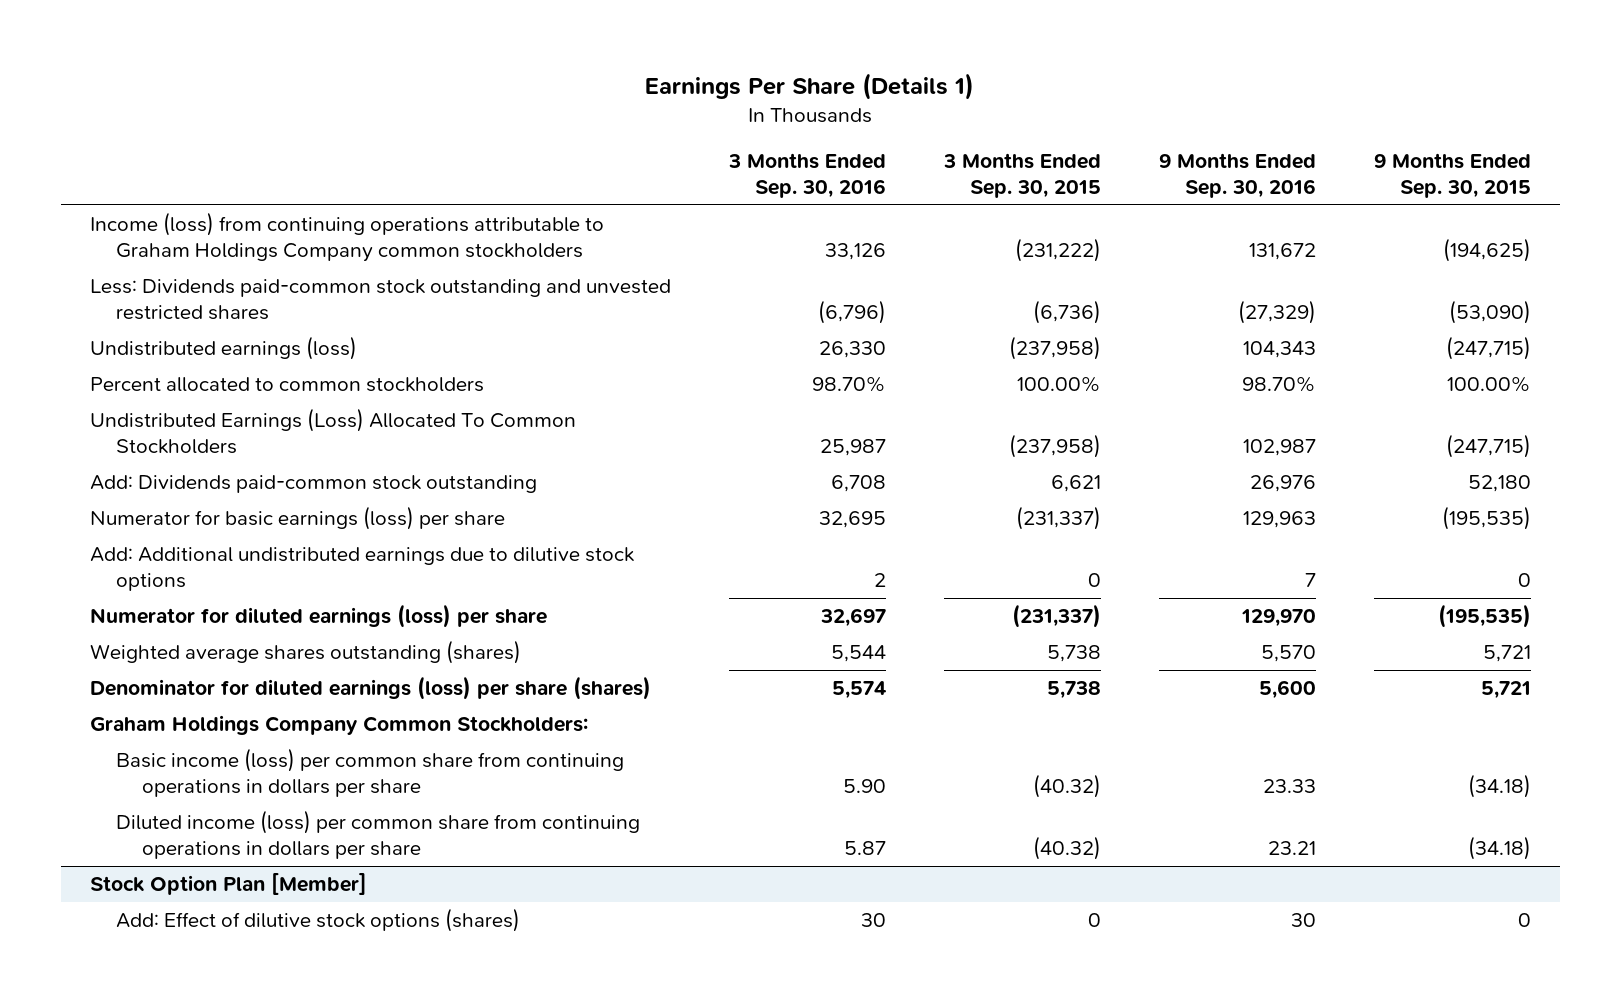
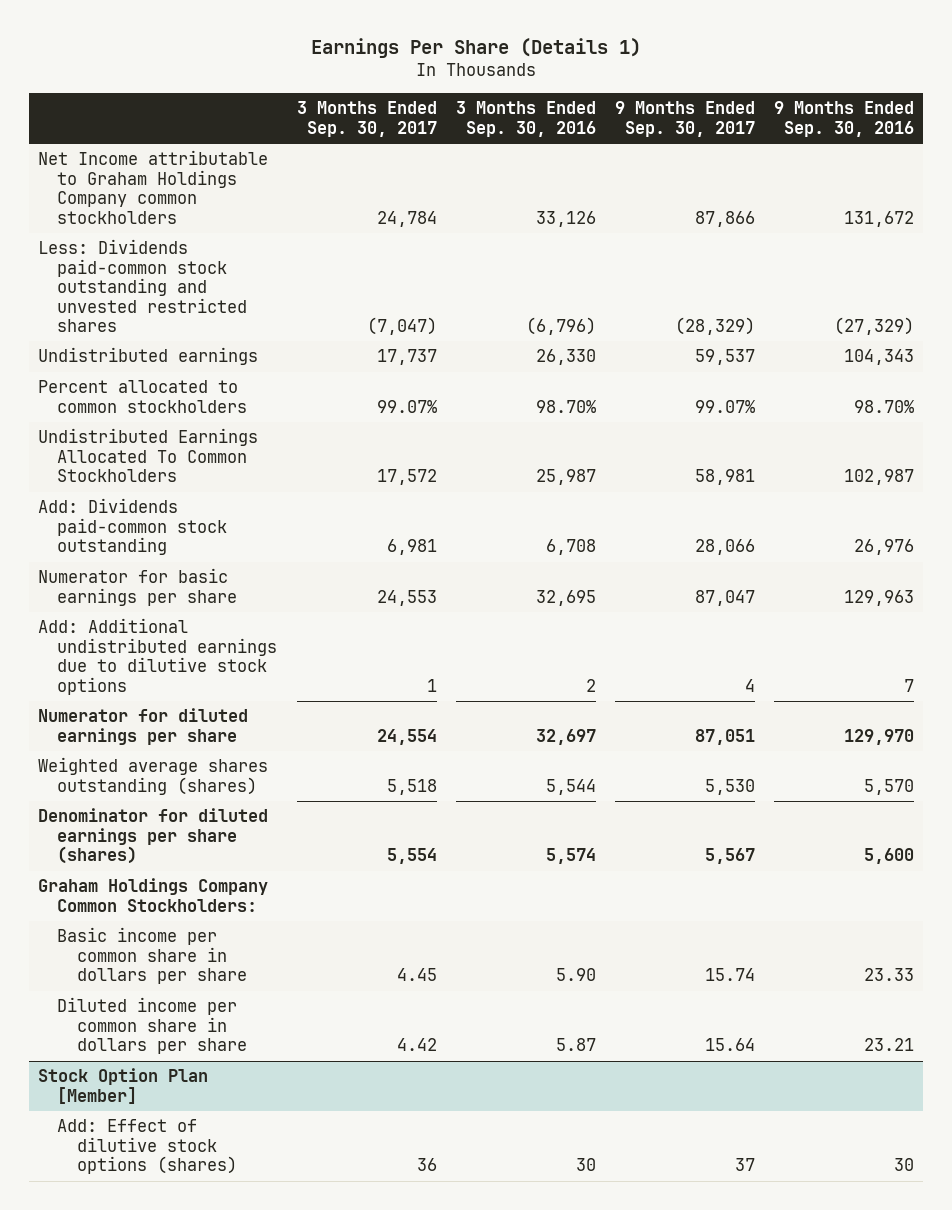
- | 3 Months Ended Sep. 30, 2016 | 3 Months Ended Sep. 30, 2015 | 9 Months Ended Sep. 30, 2016 | 9 Months Ended Sep. 30, 2015
+ | 3 Months Ended Sep. 30, 2017 | 3 Months Ended Sep. 30, 2016 | 9 Months Ended Sep. 30, 2017 | 9 Months Ended Sep. 30, 2016
- Income (loss) from continuing operations attributable to Graham Holdings Company common stockholders | 33,126 | (231,222) | 131,672 | (194,625)
+ Net Income attributable to Graham Holdings Company common stockholders | 24,784 | 33,126 | 87,866 | 131,672
- Undistributed earnings (loss) | 26,330 | (237,958) | 104,343 | (247,715)
+ Undistributed earnings | 17,737 | 26,330 | 59,537 | 104,343
- Undistributed Earnings (Loss) Allocated To Common Stockholders | 25,987 | (237,958) | 102,987 | (247,715)
+ Undistributed Earnings Allocated To Common Stockholders | 17,572 | 25,987 | 58,981 | 102,987
- Numerator for basic earnings (loss) per share | 32,695 | (231,337) | 129,963 | (195,535)
+ Numerator for basic earnings per share | 24,553 | 32,695 | 87,047 | 129,963
- Numerator for diluted earnings (loss) per share | 32,697 | (231,337) | 129,970 | (195,535)
+ Numerator for diluted earnings per share | 24,554 | 32,697 | 87,051 | 129,970
- Denominator for diluted earnings (loss) per share (shares) | 5,574 | 5,738 | 5,600 | 5,721
+ Denominator for diluted earnings per share (shares) | 5,554 | 5,574 | 5,567 | 5,600
- Basic income (loss) per common share from continuing operations in dollars per share | 5.90 | (40.32) | 23.33 | (34.18)
- Diluted income (loss) per common share from continuing operations in dollars per share | 5.87 | (40.32) | 23.21 | (34.18)
+ Basic income per common share in dollars per share | 4.45 | 5.90 | 15.74 | 23.33
+ Diluted income per common share in dollars per share | 4.42 | 5.87 | 15.64 | 23.21

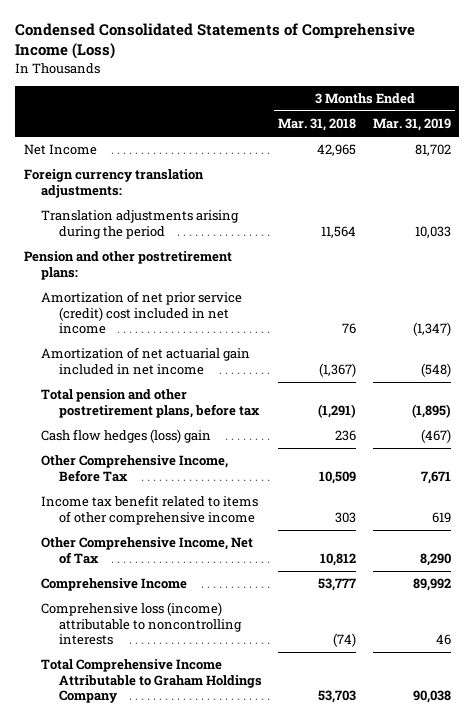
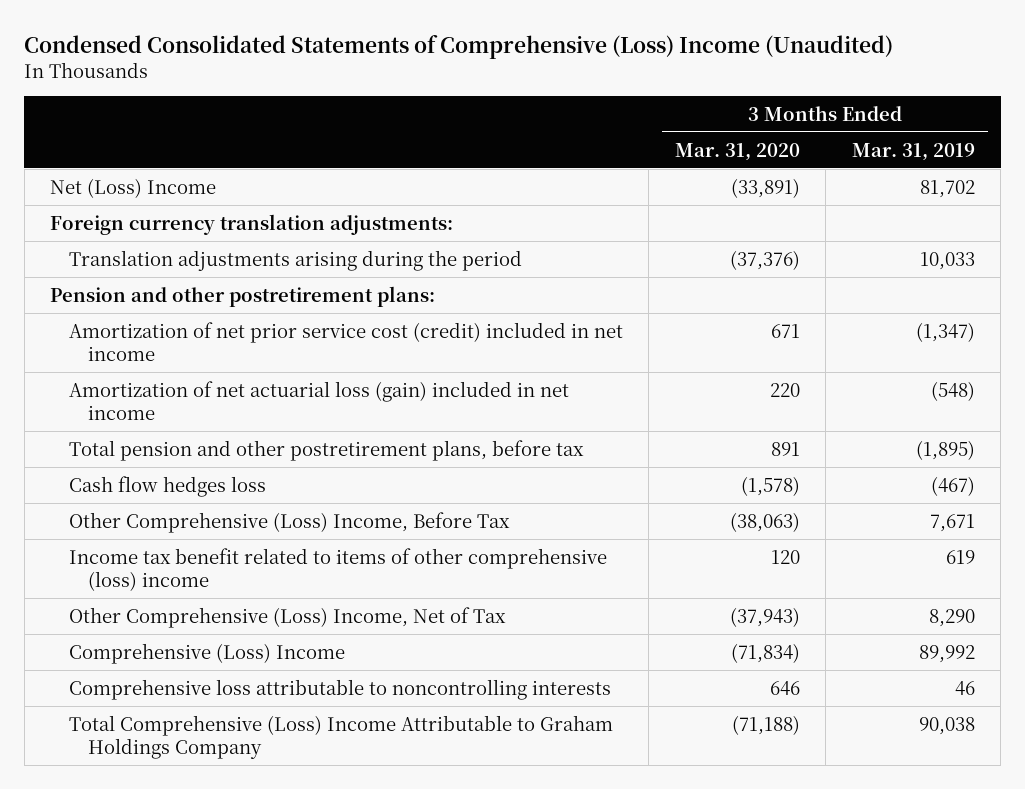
- Condensed Consolidated Statements of Comprehensive Income (Loss)
+ Condensed Consolidated Statements of Comprehensive (Loss) Income (Unaudited)
- | 3 Months Ended Mar. 31, 2018 | 3 Months Ended Mar. 31, 2019
+ | 3 Months Ended Mar. 31, 2020 | 3 Months Ended Mar. 31, 2019
- Net Income | 42,965 | 81,702
+ Net (Loss) Income | (33,891) | 81,702
- Amortization of net prior service (credit) cost included in net income | 76 | (1,347)
- Amortization of net actuarial gain included in net income | (1,367) | (548)
+ Amortization of net prior service cost (credit) included in net income | 671 | (1,347)
+ Amortization of net actuarial loss (gain) included in net income | 220 | (548)
- Cash flow hedges (loss) gain | 236 | (467)
- Other Comprehensive Income, Before Tax | 10,509 | 7,671
- Income tax benefit related to items of other comprehensive income | 303 | 619
- Other Comprehensive Income, Net of Tax | 10,812 | 8,290
- Comprehensive Income | 53,777 | 89,992
- Comprehensive loss (income) attributable to noncontrolling interests | (74) | 46
- Total Comprehensive Income Attributable to Graham Holdings Company | 53,703 | 90,038
+ Cash flow hedges loss | (1,578) | (467)
+ Other Comprehensive (Loss) Income, Before Tax | (38,063) | 7,671
+ Income tax benefit related to items of other comprehensive (loss) income | 120 | 619
+ Other Comprehensive (Loss) Income, Net of Tax | (37,943) | 8,290
+ Comprehensive (Loss) Income | (71,834) | 89,992
+ Comprehensive loss attributable to noncontrolling interests | 646 | 46
+ Total Comprehensive (Loss) Income Attributable to Graham Holdings Company | (71,188) | 90,038

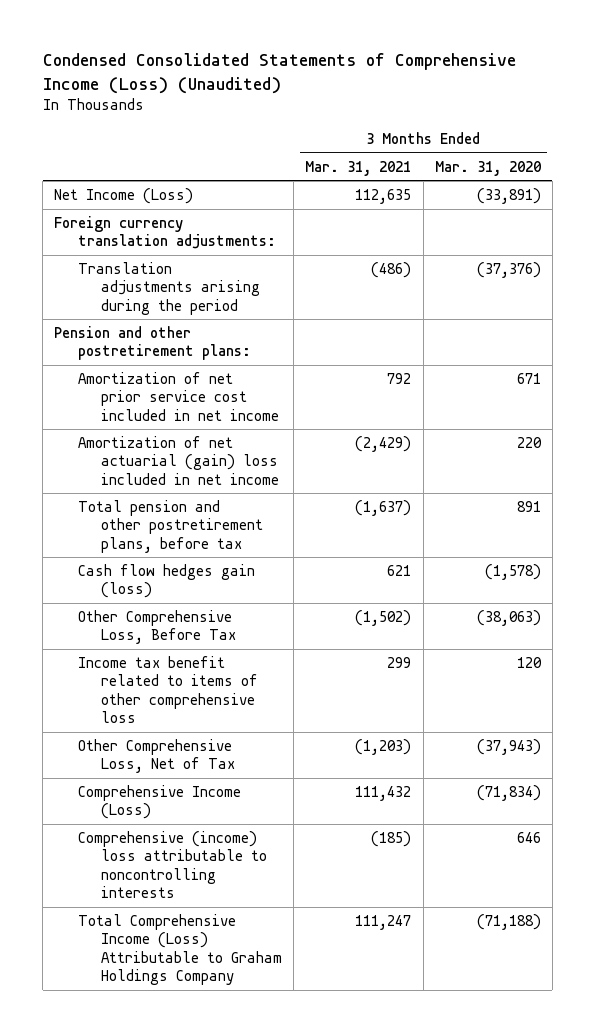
- Condensed Consolidated Statements of Comprehensive (Loss) Income (Unaudited)
+ Condensed Consolidated Statements of Comprehensive Income (Loss) (Unaudited)
- | 3 Months Ended Mar. 31, 2020 | 3 Months Ended Mar. 31, 2019
+ | 3 Months Ended Mar. 31, 2021 | 3 Months Ended Mar. 31, 2020
- Net (Loss) Income | (33,891) | 81,702
+ Net Income (Loss) | 112,635 | (33,891)
- Amortization of net prior service cost (credit) included in net income | 671 | (1,347)
- Amortization of net actuarial loss (gain) included in net income | 220 | (548)
+ Amortization of net prior service cost included in net income | 792 | 671
+ Amortization of net actuarial (gain) loss included in net income | (2,429) | 220
- Cash flow hedges loss | (1,578) | (467)
- Other Comprehensive (Loss) Income, Before Tax | (38,063) | 7,671
- Income tax benefit related to items of other comprehensive (loss) income | 120 | 619
- Other Comprehensive (Loss) Income, Net of Tax | (37,943) | 8,290
- Comprehensive (Loss) Income | (71,834) | 89,992
- Comprehensive loss attributable to noncontrolling interests | 646 | 46
- Total Comprehensive (Loss) Income Attributable to Graham Holdings Company | (71,188) | 90,038
+ Cash flow hedges gain (loss) | 621 | (1,578)
+ Other Comprehensive Loss, Before Tax | (1,502) | (38,063)
+ Income tax benefit related to items of other comprehensive loss | 299 | 120
+ Other Comprehensive Loss, Net of Tax | (1,203) | (37,943)
+ Comprehensive Income (Loss) | 111,432 | (71,834)
+ Comprehensive (income) loss attributable to noncontrolling interests | (185) | 646
+ Total Comprehensive Income (Loss) Attributable to Graham Holdings Company | 111,247 | (71,188)

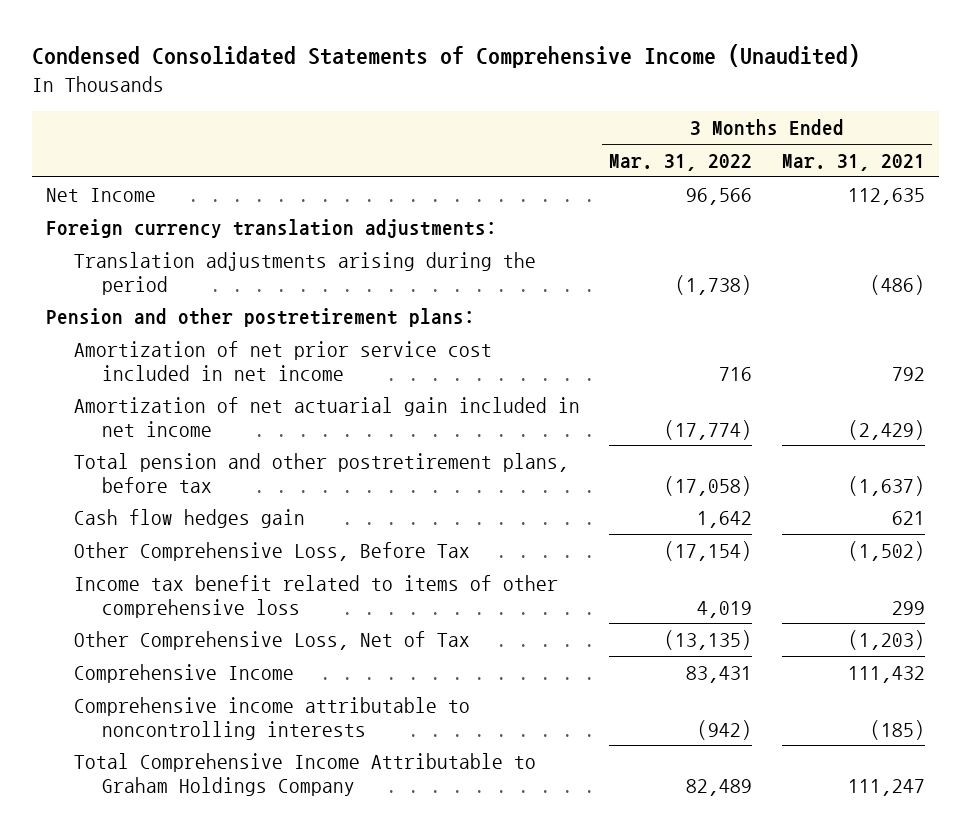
- Condensed Consolidated Statements of Comprehensive Income (Loss) (Unaudited)
+ Condensed Consolidated Statements of Comprehensive Income (Unaudited)
- | 3 Months Ended Mar. 31, 2021 | 3 Months Ended Mar. 31, 2020
+ | 3 Months Ended Mar. 31, 2022 | 3 Months Ended Mar. 31, 2021
- Net Income (Loss) | 112,635 | (33,891)
+ Net Income | 96,566 | 112,635
- Amortization of net actuarial (gain) loss included in net income | (2,429) | 220
+ Amortization of net actuarial gain included in net income | (17,774) | (2,429)
- Cash flow hedges gain (loss) | 621 | (1,578)
+ Cash flow hedges gain | 1,642 | 621
- Comprehensive Income (Loss) | 111,432 | (71,834)
- Comprehensive (income) loss attributable to noncontrolling interests | (185) | 646
- Total Comprehensive Income (Loss) Attributable to Graham Holdings Company | 111,247 | (71,188)
+ Comprehensive Income | 83,431 | 111,432
+ Comprehensive income attributable to noncontrolling interests | (942) | (185)
+ Total Comprehensive Income Attributable to Graham Holdings Company | 82,489 | 111,247

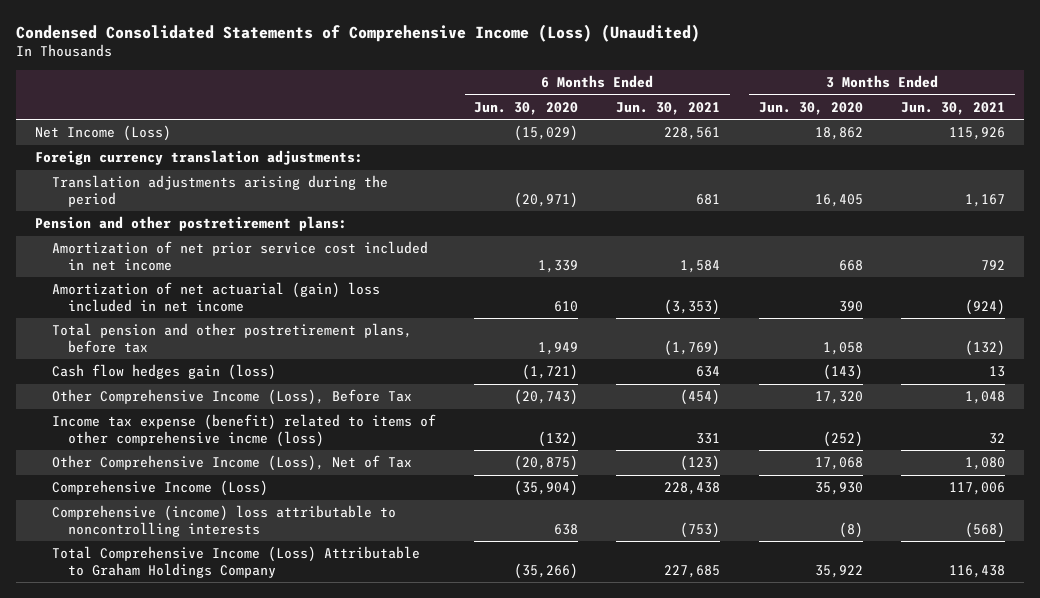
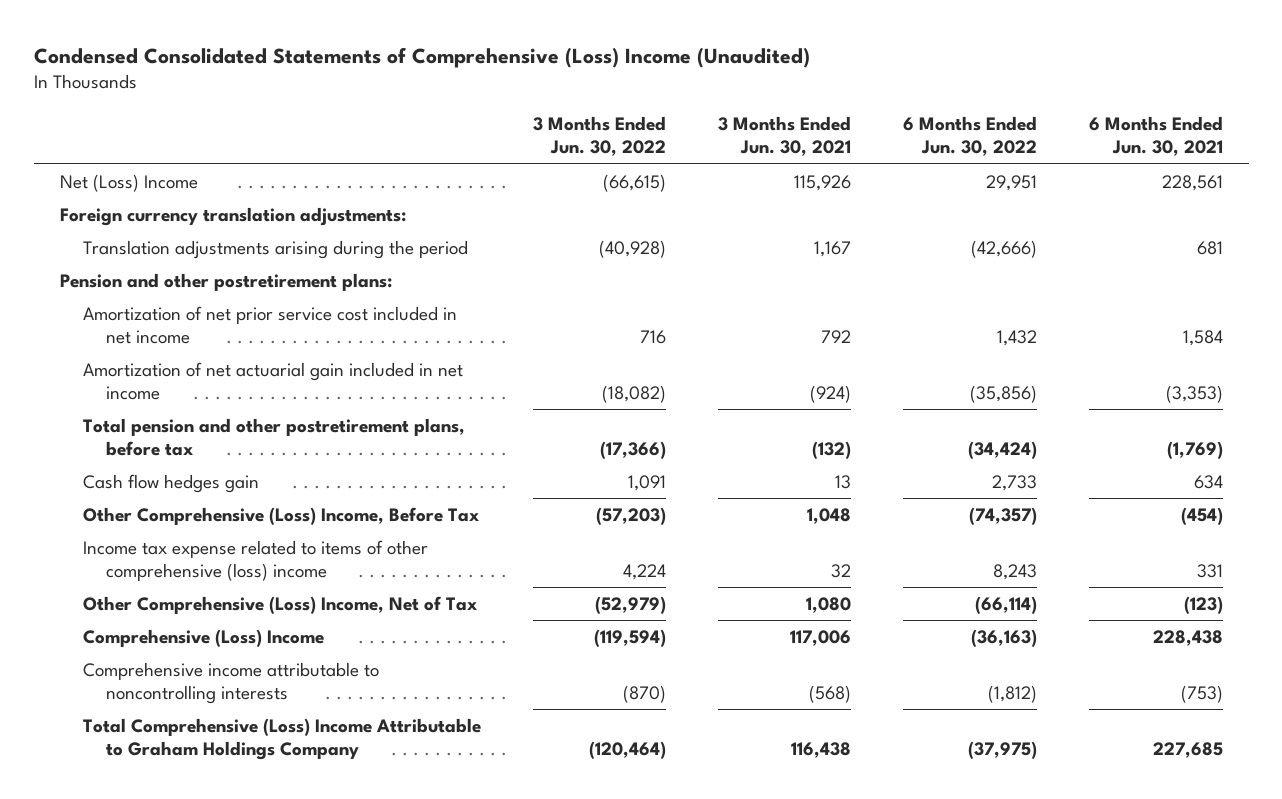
- Condensed Consolidated Statements of Comprehensive Income (Loss) (Unaudited)
+ Condensed Consolidated Statements of Comprehensive (Loss) Income (Unaudited)
- | 6 Months Ended Jun. 30, 2020 | 6 Months Ended Jun. 30, 2021 | 3 Months Ended Jun. 30, 2020 | 3 Months Ended Jun. 30, 2021
+ | 3 Months Ended Jun. 30, 2022 | 3 Months Ended Jun. 30, 2021 | 6 Months Ended Jun. 30, 2022 | 6 Months Ended Jun. 30, 2021
- Net Income (Loss) | (15,029) | 228,561 | 18,862 | 115,926
+ Net (Loss) Income | (66,615) | 115,926 | 29,951 | 228,561
- Amortization of net actuarial (gain) loss included in net income | 610 | (3,353) | 390 | (924)
+ Amortization of net actuarial gain included in net income | (18,082) | (924) | (35,856) | (3,353)
- Cash flow hedges gain (loss) | (1,721) | 634 | (143) | 13
- Other Comprehensive Income (Loss), Before Tax | (20,743) | (454) | 17,320 | 1,048
- Income tax expense (benefit) related to items of other comprehensive incme (loss) | (132) | 331 | (252) | 32
- Other Comprehensive Income (Loss), Net of Tax | (20,875) | (123) | 17,068 | 1,080
- Comprehensive Income (Loss) | (35,904) | 228,438 | 35,930 | 117,006
- Comprehensive (income) loss attributable to noncontrolling interests | 638 | (753) | (8) | (568)
- Total Comprehensive Income (Loss) Attributable to Graham Holdings Company | (35,266) | 227,685 | 35,922 | 116,438
+ Cash flow hedges gain | 1,091 | 13 | 2,733 | 634
+ Other Comprehensive (Loss) Income, Before Tax | (57,203) | 1,048 | (74,357) | (454)
+ Income tax expense related to items of other comprehensive (loss) income | 4,224 | 32 | 8,243 | 331
+ Other Comprehensive (Loss) Income, Net of Tax | (52,979) | 1,080 | (66,114) | (123)
+ Comprehensive (Loss) Income | (119,594) | 117,006 | (36,163) | 228,438
+ Comprehensive income attributable to noncontrolling interests | (870) | (568) | (1,812) | (753)
+ Total Comprehensive (Loss) Income Attributable to Graham Holdings Company | (120,464) | 116,438 | (37,975) | 227,685

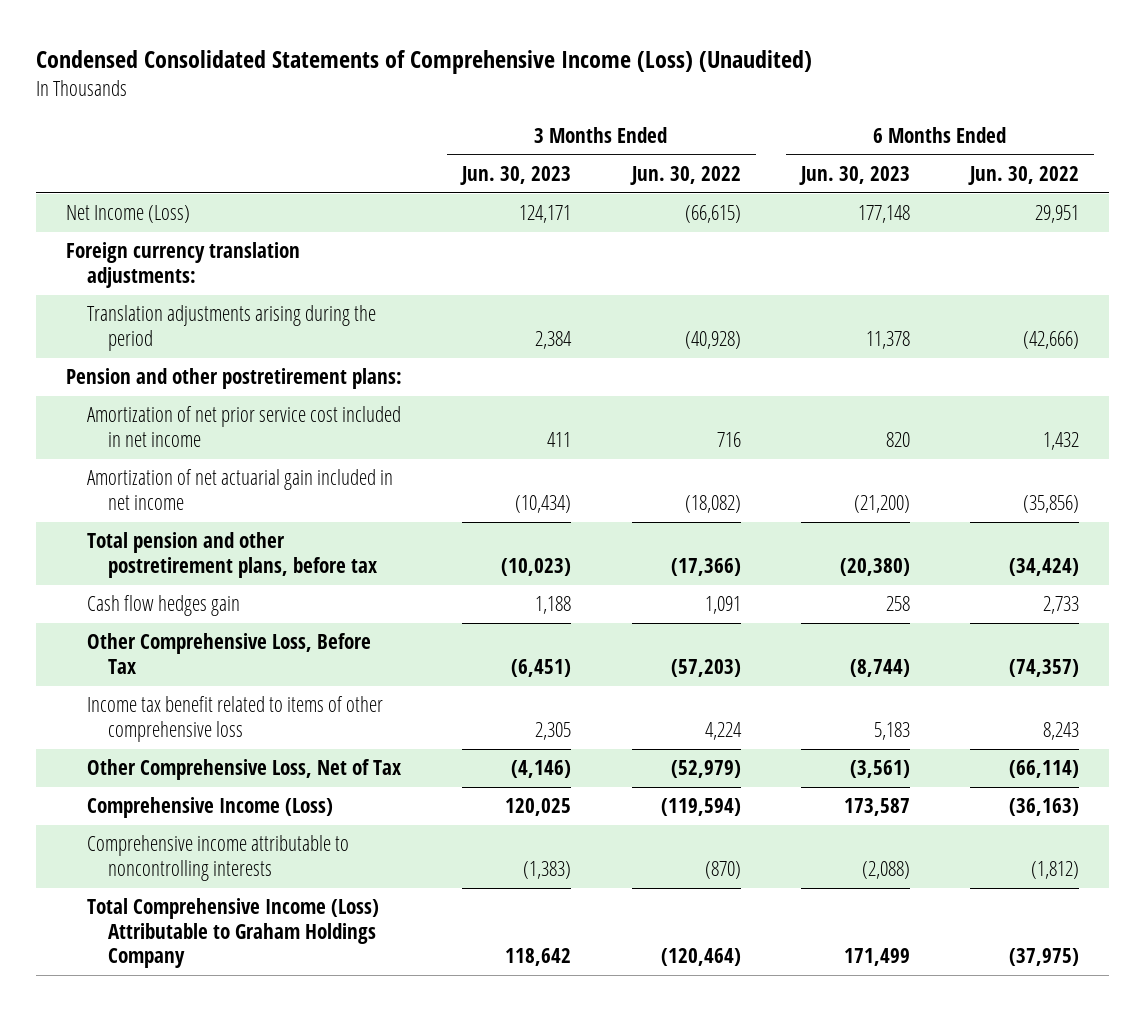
- Condensed Consolidated Statements of Comprehensive (Loss) Income (Unaudited)
+ Condensed Consolidated Statements of Comprehensive Income (Loss) (Unaudited)
- | 3 Months Ended Jun. 30, 2022 | 3 Months Ended Jun. 30, 2021 | 6 Months Ended Jun. 30, 2022 | 6 Months Ended Jun. 30, 2021
+ | 3 Months Ended Jun. 30, 2023 | 3 Months Ended Jun. 30, 2022 | 6 Months Ended Jun. 30, 2023 | 6 Months Ended Jun. 30, 2022
- Net (Loss) Income | (66,615) | 115,926 | 29,951 | 228,561
+ Net Income (Loss) | 124,171 | (66,615) | 177,148 | 29,951
- Other Comprehensive (Loss) Income, Before Tax | (57,203) | 1,048 | (74,357) | (454)
- Income tax expense related to items of other comprehensive (loss) income | 4,224 | 32 | 8,243 | 331
- Other Comprehensive (Loss) Income, Net of Tax | (52,979) | 1,080 | (66,114) | (123)
- Comprehensive (Loss) Income | (119,594) | 117,006 | (36,163) | 228,438
+ Other Comprehensive Loss, Before Tax | (6,451) | (57,203) | (8,744) | (74,357)
+ Income tax benefit related to items of other comprehensive loss | 2,305 | 4,224 | 5,183 | 8,243
+ Other Comprehensive Loss, Net of Tax | (4,146) | (52,979) | (3,561) | (66,114)
+ Comprehensive Income (Loss) | 120,025 | (119,594) | 173,587 | (36,163)
- Total Comprehensive (Loss) Income Attributable to Graham Holdings Company | (120,464) | 116,438 | (37,975) | 227,685
+ Total Comprehensive Income (Loss) Attributable to Graham Holdings Company | 118,642 | (120,464) | 171,499 | (37,975)

